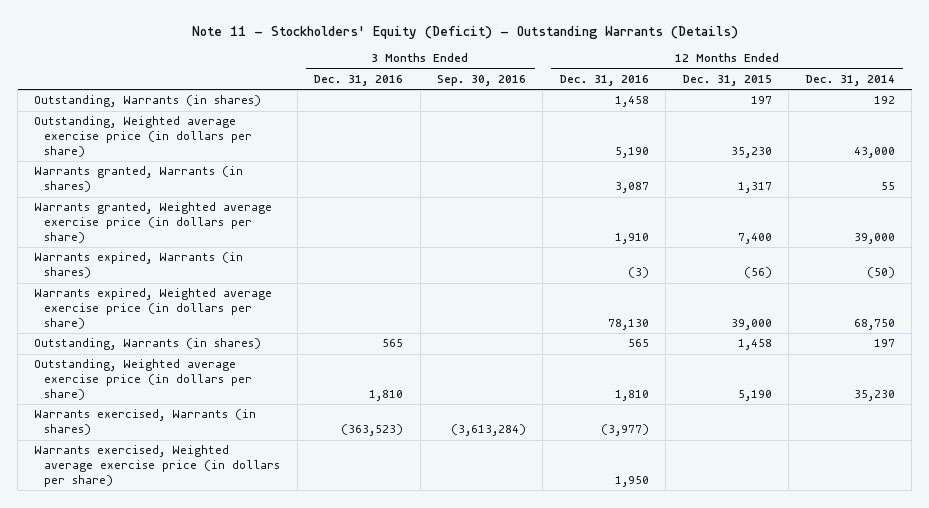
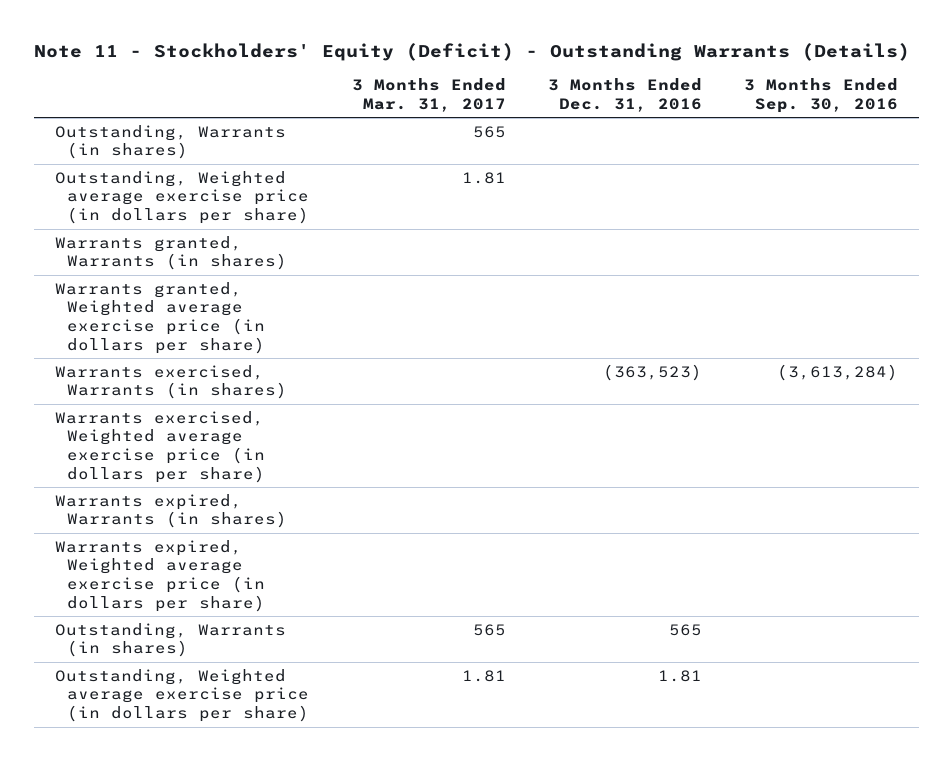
- | 3 Months Ended Dec. 31, 2016 | 3 Months Ended Sep. 30, 2016 | 12 Months Ended Dec. 31, 2016 | 12 Months Ended Dec. 31, 2015 | 12 Months Ended Dec. 31, 2014
+ | 3 Months Ended Mar. 31, 2017 | 3 Months Ended Dec. 31, 2016 | 3 Months Ended Sep. 30, 2016
moved up: Warrants exercised, Warrants (in shares) | | (363,523) | (3,613,284)
moved up: Warrants exercised, Weighted average exercise price (in dollars per share)
- Outstanding, Weighted average exercise price (in dollars per share) | 1,810 | | 1,810 | 5,190 | 35,230
+ Outstanding, Weighted average exercise price (in dollars per share) | 1.81 | 1.81 |

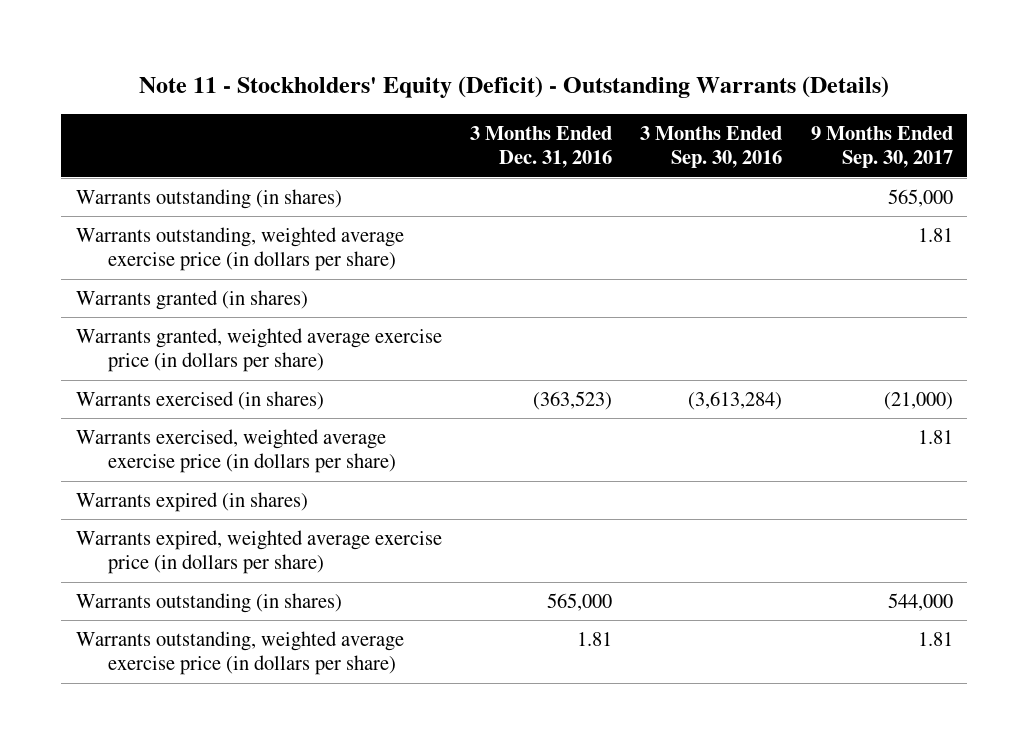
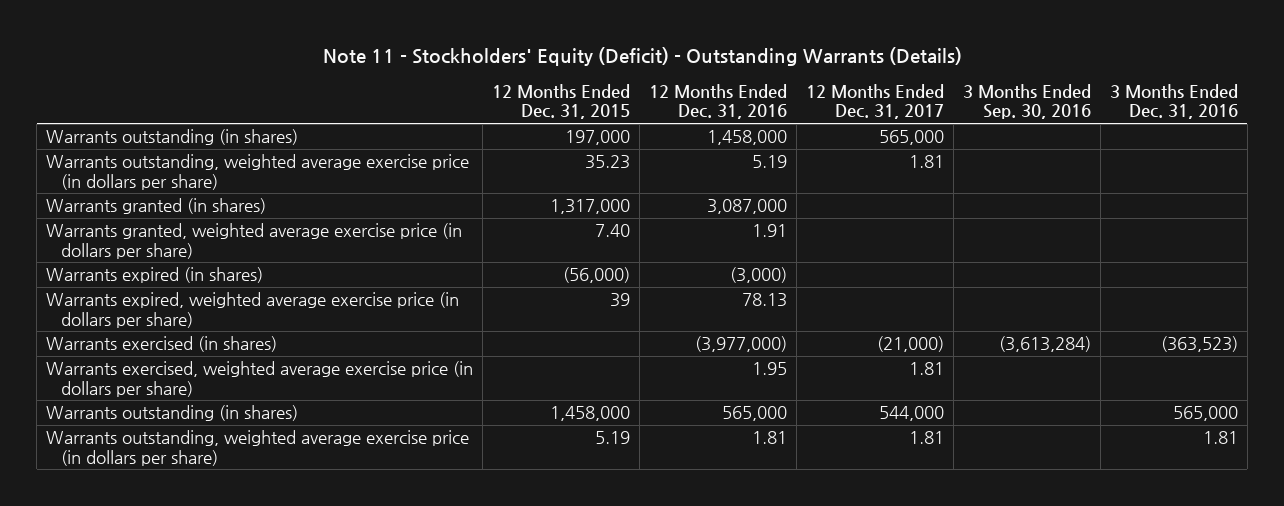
- | 3 Months Ended Dec. 31, 2016 | 3 Months Ended Sep. 30, 2016 | 9 Months Ended Sep. 30, 2017
+ | 12 Months Ended Dec. 31, 2015 | 12 Months Ended Dec. 31, 2016 | 12 Months Ended Dec. 31, 2017 | 3 Months Ended Sep. 30, 2016 | 3 Months Ended Dec. 31, 2016
moved down: Warrants exercised (in shares) | | (3,977,000) | (21,000) | (3,613,284) | (363,523)
moved down: Warrants exercised, weighted average exercise price (in dollars per share) | | 1.95 | 1.81 | |

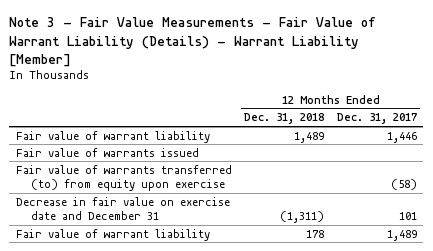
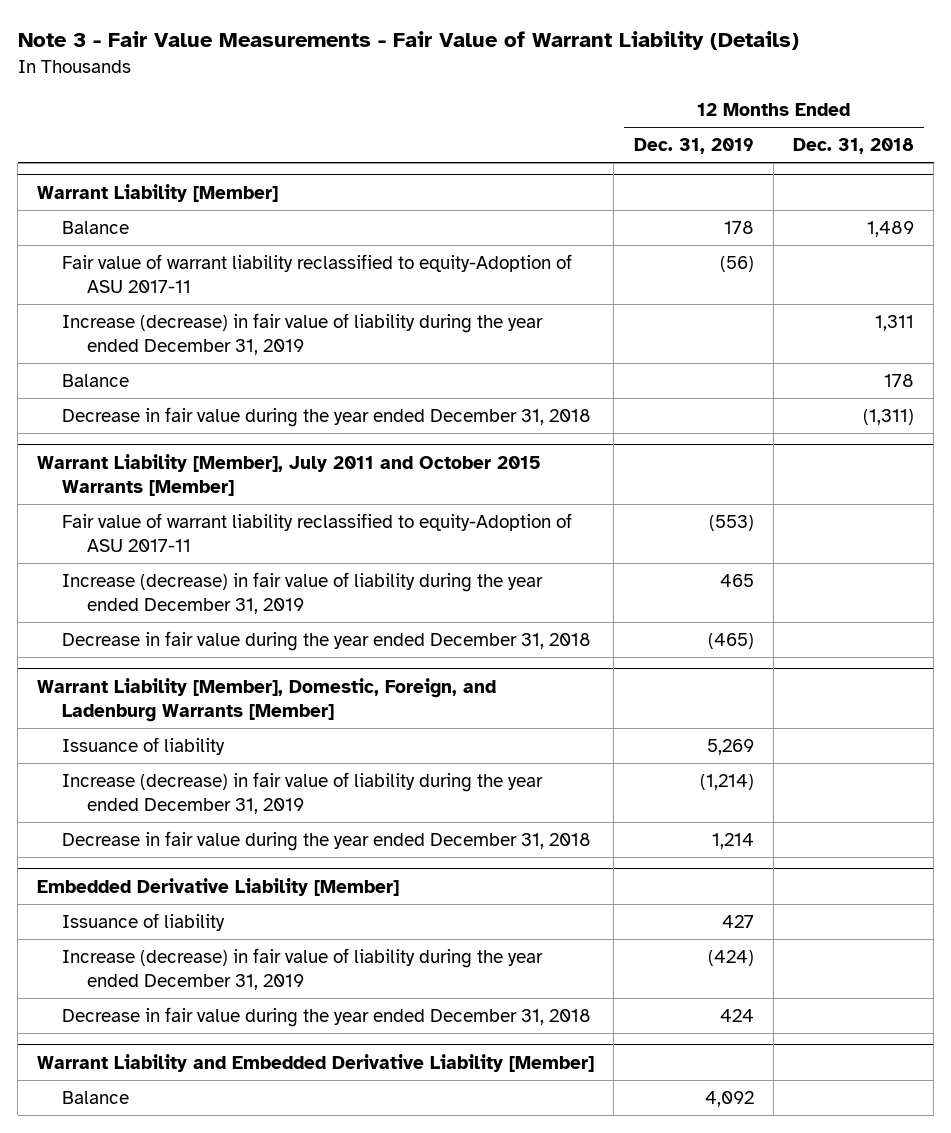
- Note 3 - Fair Value Measurements - Fair Value of Warrant Liability (Details) - Warrant Liability [Member]
+ Note 3 - Fair Value Measurements - Fair Value of Warrant Liability (Details)
- | 12 Months Ended Dec. 31, 2018 | 12 Months Ended Dec. 31, 2017
+ | 12 Months Ended Dec. 31, 2019 | 12 Months Ended Dec. 31, 2018
- Fair value of warrant liability | 1,489 | 1,446
- Fair value of warrants issued
- Fair value of warrants transferred (to) from equity upon exercise | | (58)
- Decrease in fair value on exercise date and December 31 | (1,311) | 101
- Fair value of warrant liability | 178 | 1,489
+ Warrant Liability [Member]
+ Balance | 178 | 1,489
+ Fair value of warrant liability reclassified to equity-Adoption of ASU 2017-11 | (56) |
+ Increase (decrease) in fair value of liability during the year ended December 31, 2019 | | 1,311
+ Balance | | 178
+ Decrease in fair value during the year ended December 31, 2018 | | (1,311)
+ Warrant Liability [Member], July 2011 and October 2015 Warrants [Member]
+ Fair value of warrant liability reclassified to equity-Adoption of ASU 2017-11 | (553) |
+ Increase (decrease) in fair value of liability during the year ended December 31, 2019 | 465 |
+ Decrease in fair value during the year ended December 31, 2018 | (465) |
+ Warrant Liability [Member], Domestic, Foreign, and Ladenburg Warrants [Member]
+ Issuance of liability | 5,269 |
+ Increase (decrease) in fair value of liability during the year ended December 31, 2019 | (1,214) |
+ Decrease in fair value during the year ended December 31, 2018 | 1,214 |
+ Embedded Derivative Liability [Member]
+ Issuance of liability | 427 |
+ Increase (decrease) in fair value of liability during the year ended December 31, 2019 | (424) |
+ Decrease in fair value during the year ended December 31, 2018 | 424 |
+ Warrant Liability and Embedded Derivative Liability [Member]
+ Balance | 4,092 |

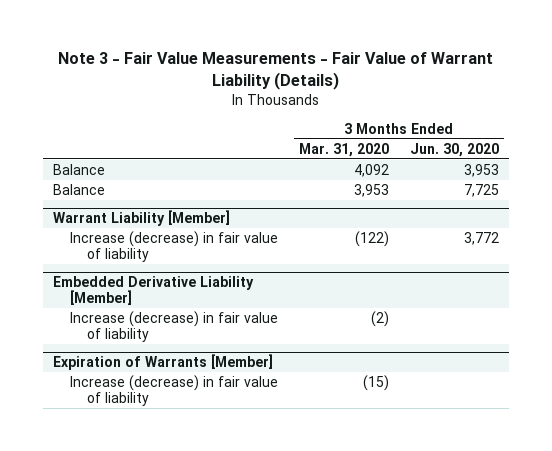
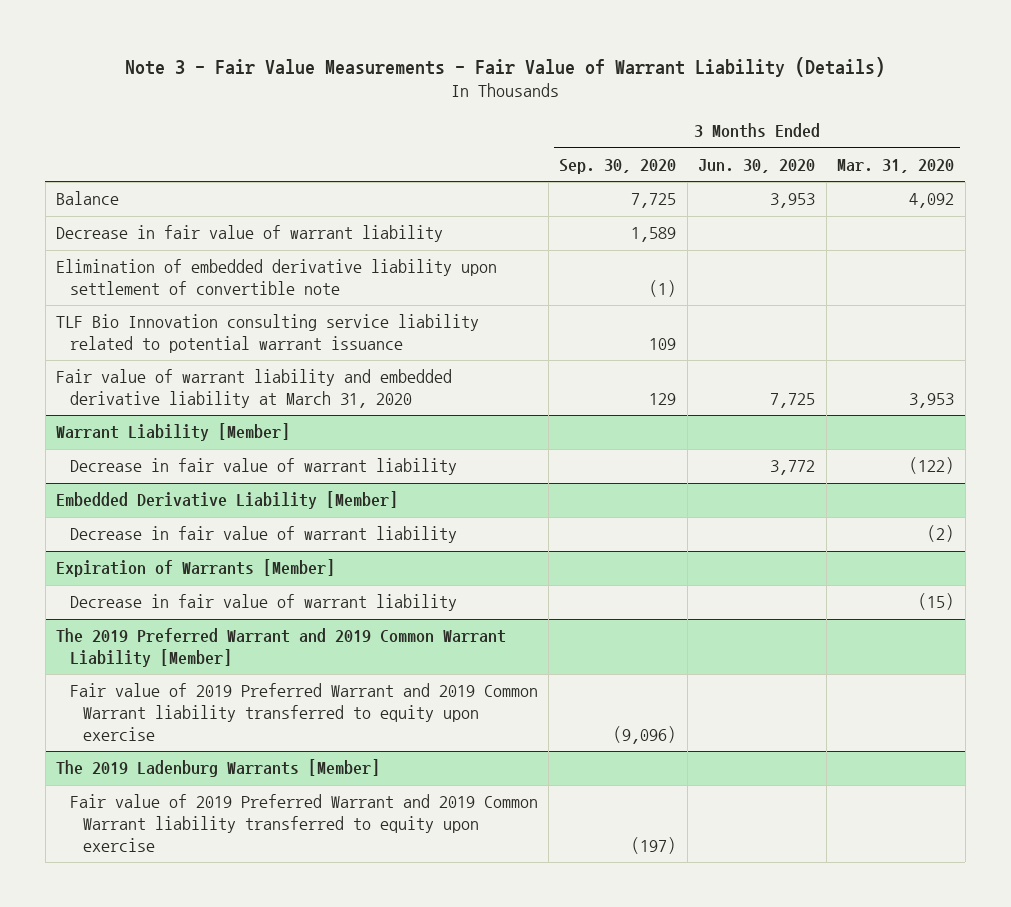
- | 3 Months Ended Mar. 31, 2020 | 3 Months Ended Jun. 30, 2020
+ | 3 Months Ended Sep. 30, 2020 | 3 Months Ended Jun. 30, 2020 | 3 Months Ended Mar. 31, 2020
- Balance | 3,953 | 7,725
+ Decrease in fair value of warrant liability | 1,589 | |
+ Elimination of embedded derivative liability upon settlement of convertible note | (1) | |
+ TLF Bio Innovation consulting service liability related to potential warrant issuance | 109 | |
+ Fair value of warrant liability and embedded derivative liability at March 31, 2020 | 129 | 7,725 | 3,953
@ Warrant Liability [Member]
- Increase (decrease) in fair value of liability | (122) | 3,772
+ Decrease in fair value of warrant liability | | 3,772 | (122)
@ Embedded Derivative Liability [Member]
- Increase (decrease) in fair value of liability | (2) |
+ Decrease in fair value of warrant liability | | | (2)
@ Expiration of Warrants [Member]
- Increase (decrease) in fair value of liability | (15) |
+ Decrease in fair value of warrant liability | | | (15)
+ The 2019 Preferred Warrant and 2019 Common Warrant Liability [Member]
+ Fair value of 2019 Preferred Warrant and 2019 Common Warrant liability transferred to equity upon exercise | (9,096) | |
+ The 2019 Ladenburg Warrants [Member]
+ Fair value of 2019 Preferred Warrant and 2019 Common Warrant liability transferred to equity upon exercise | (197) | |

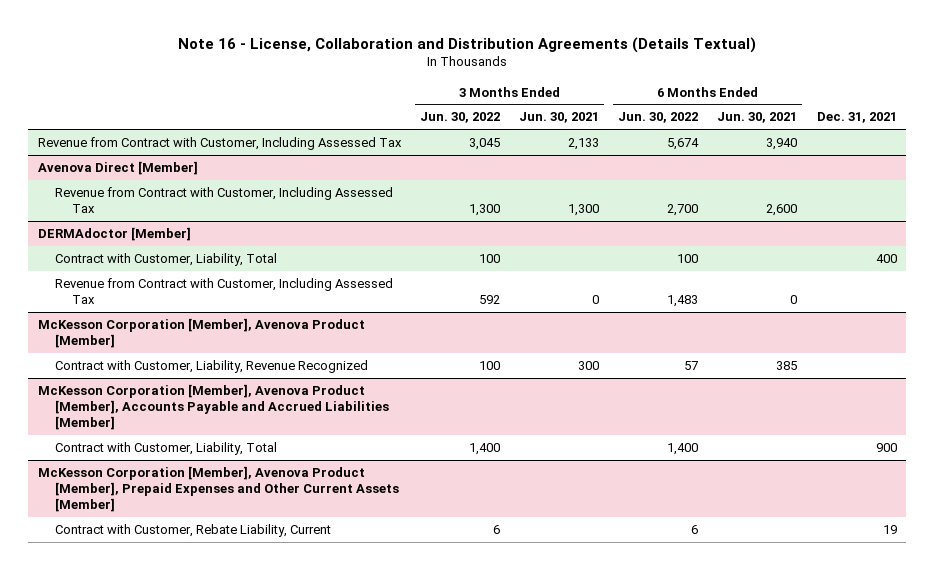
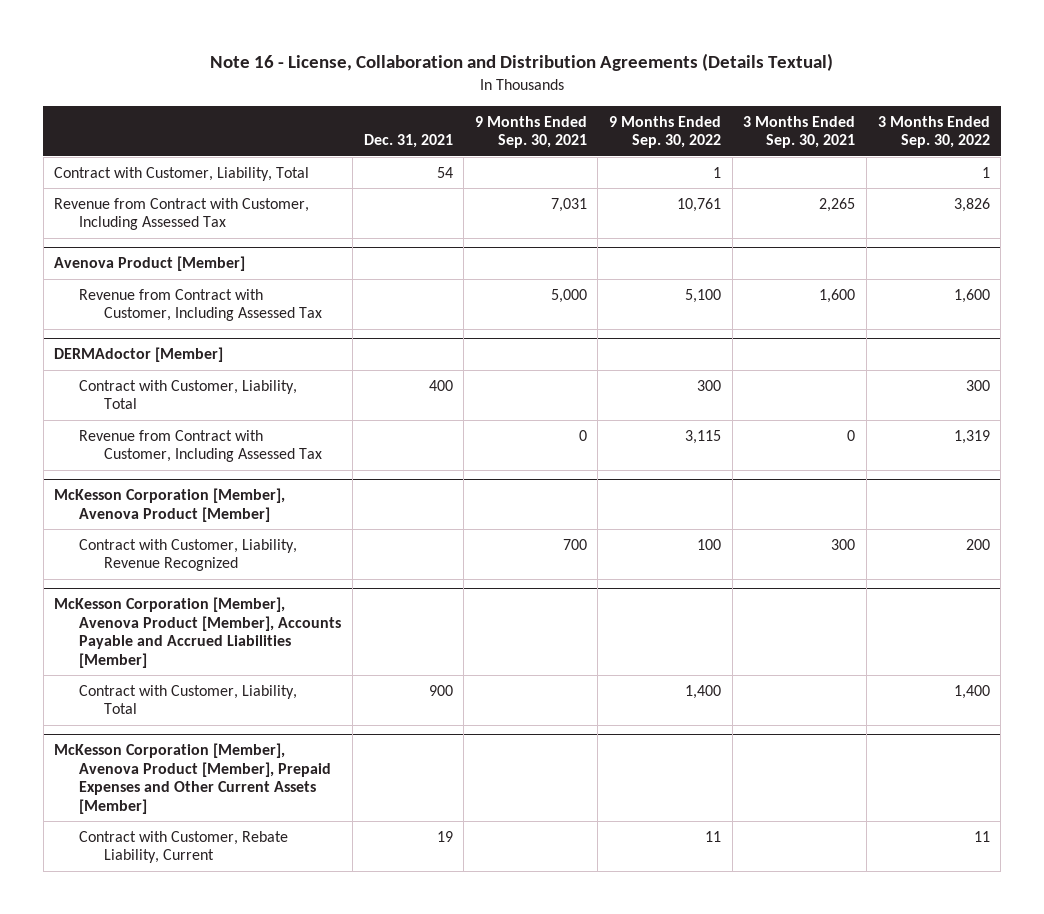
- | 3 Months Ended Jun. 30, 2022 | 3 Months Ended Jun. 30, 2021 | 6 Months Ended Jun. 30, 2022 | 6 Months Ended Jun. 30, 2021 | Dec. 31, 2021
+ | Dec. 31, 2021 | 9 Months Ended Sep. 30, 2021 | 9 Months Ended Sep. 30, 2022 | 3 Months Ended Sep. 30, 2021 | 3 Months Ended Sep. 30, 2022
+ Contract with Customer, Liability, Total | 54 | | 1 | | 1
- Avenova Direct [Member]
- Revenue from Contract with Customer, Including Assessed Tax | 1,300 | 1,300 | 2,700 | 2,600 |
+ Avenova Product [Member]
+ Revenue from Contract with Customer, Including Assessed Tax | | 5,000 | 5,100 | 1,600 | 1,600

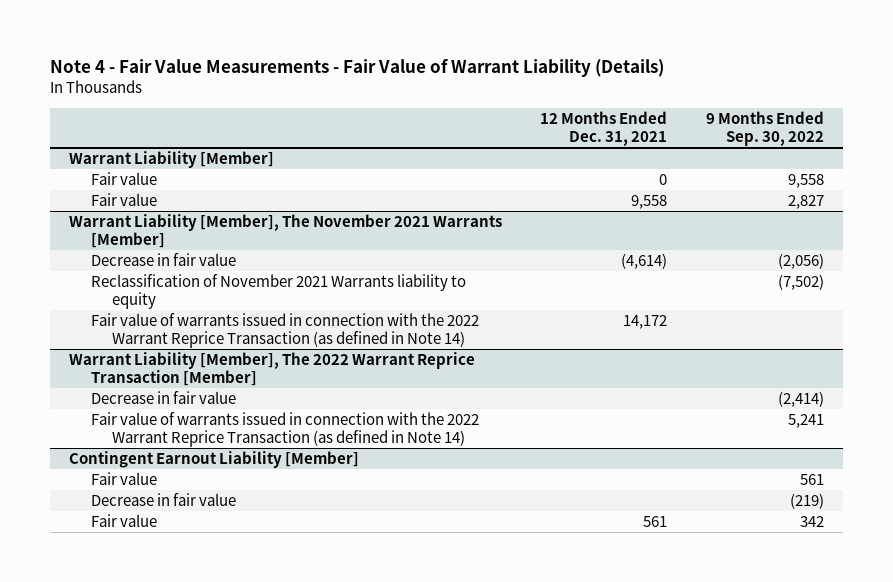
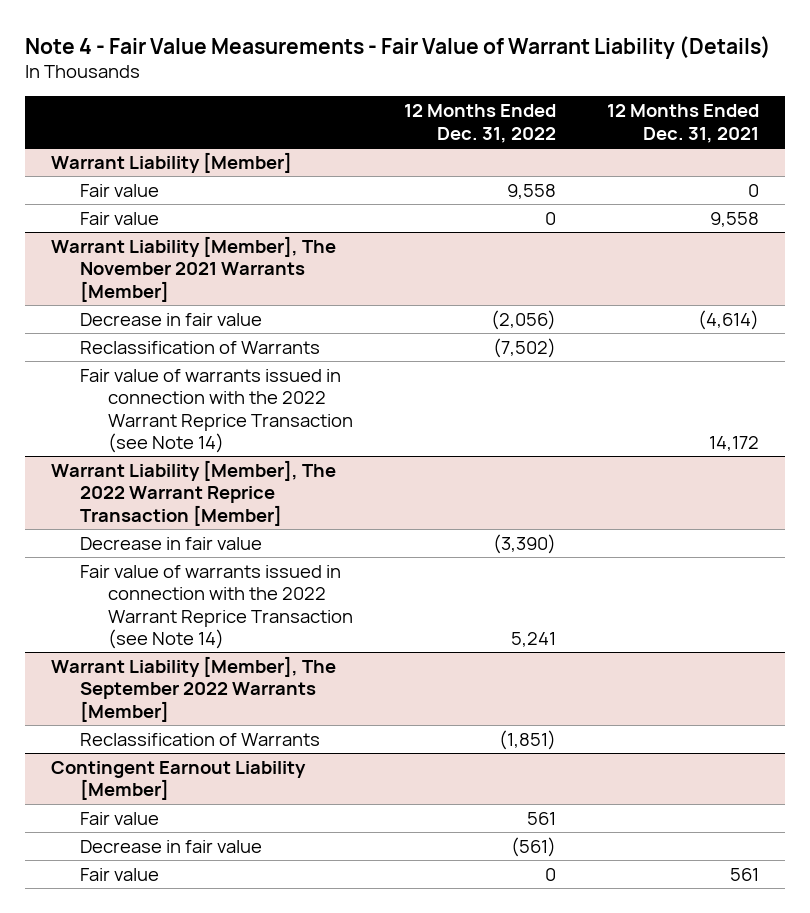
- | 12 Months Ended Dec. 31, 2021 | 9 Months Ended Sep. 30, 2022
+ | 12 Months Ended Dec. 31, 2022 | 12 Months Ended Dec. 31, 2021
@ Warrant Liability [Member], The November 2021 Warrants [Member]
- Reclassification of November 2021 Warrants liability to equity | | (7,502)
- Fair value of warrants issued in connection with the 2022 Warrant Reprice Transaction (as defined in Note 14) | 14,172 |
+ Reclassification of Warrants | (7,502) |
+ Fair value of warrants issued in connection with the 2022 Warrant Reprice Transaction (see Note 14) | | 14,172
@ Warrant Liability [Member], The 2022 Warrant Reprice Transaction [Member]
- Fair value of warrants issued in connection with the 2022 Warrant Reprice Transaction (as defined in Note 14) | | 5,241
+ Fair value of warrants issued in connection with the 2022 Warrant Reprice Transaction (see Note 14) | 5,241 |
+ Warrant Liability [Member], The September 2022 Warrants [Member]
+ Reclassification of Warrants | (1,851) |

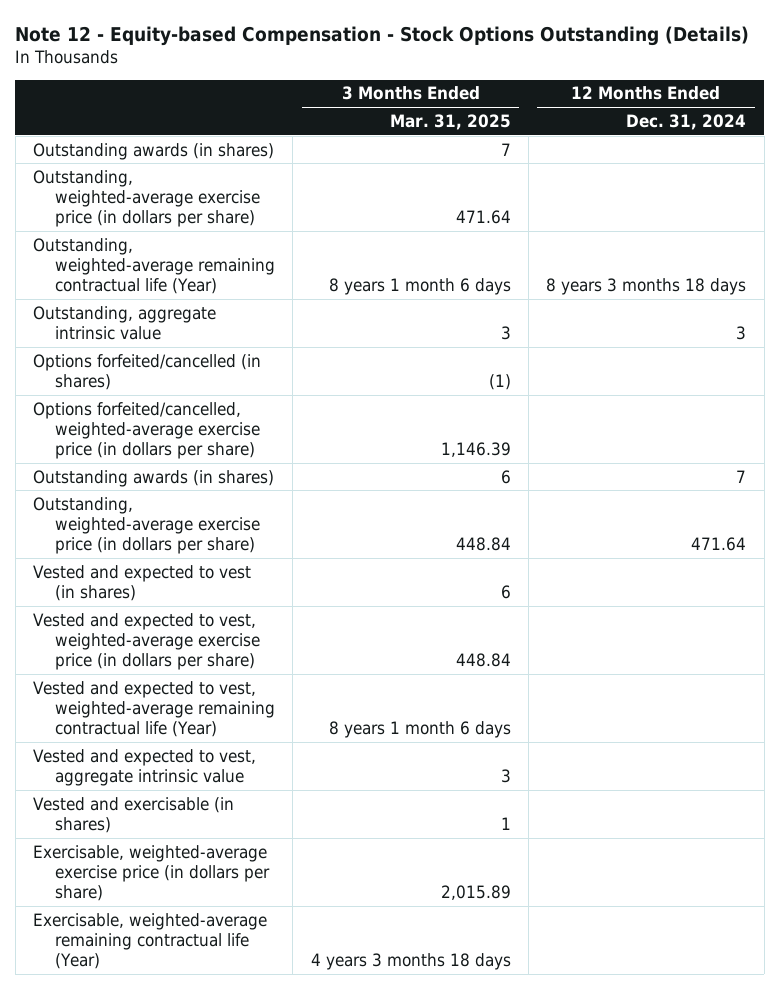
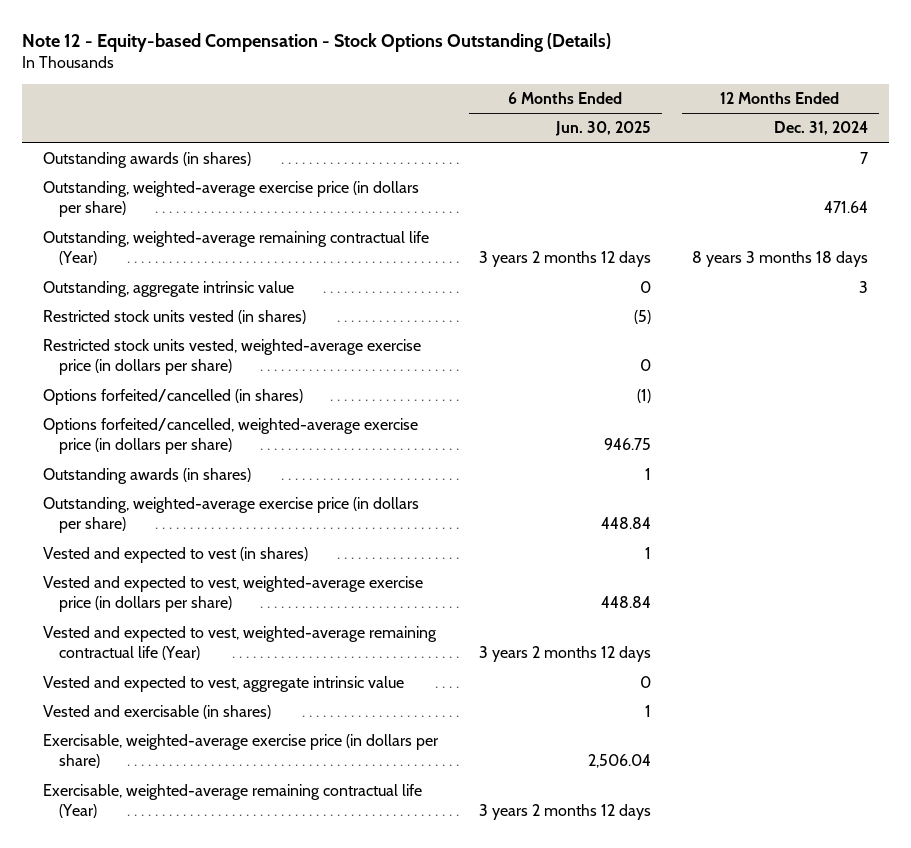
- | 3 Months Ended Mar. 31, 2025 | 12 Months Ended Dec. 31, 2024
+ | 6 Months Ended Jun. 30, 2025 | 12 Months Ended Dec. 31, 2024
moved up: Outstanding awards (in shares) | | 7
moved up: Outstanding, weighted-average exercise price (in dollars per share) | | 471.64
+ Restricted stock units vested (in shares) | (5) |
+ Restricted stock units vested, weighted-average exercise price (in dollars per share) | 0 |
moved down: Outstanding awards (in shares) | 1 |
moved down: Outstanding, weighted-average exercise price (in dollars per share) | 448.84 |

